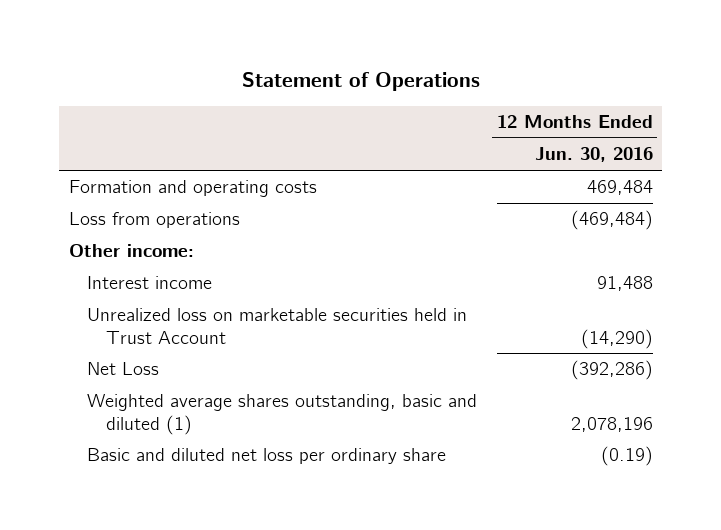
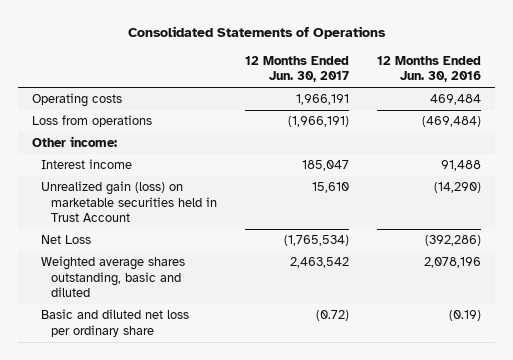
- Statement of Operations
+ Consolidated Statements of Operations
- | 12 Months Ended Jun. 30, 2016
+ | 12 Months Ended Jun. 30, 2017 | 12 Months Ended Jun. 30, 2016
- Formation and operating costs | 469,484
+ Operating costs | 1,966,191 | 469,484
- Unrealized loss on marketable securities held in Trust Account | (14,290)
+ Unrealized gain (loss) on marketable securities held in Trust Account | 15,610 | (14,290)
- Weighted average shares outstanding, basic and diluted (1) | 2,078,196
+ Weighted average shares outstanding, basic and diluted | 2,463,542 | 2,078,196

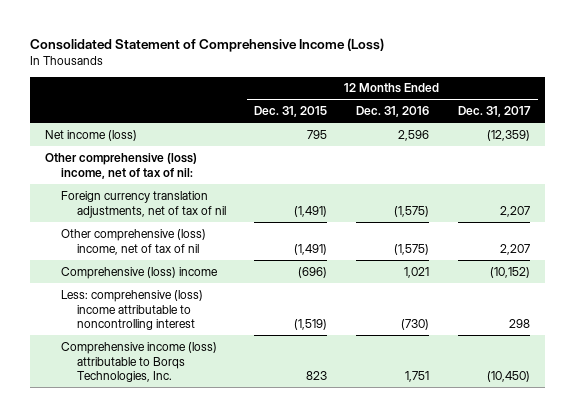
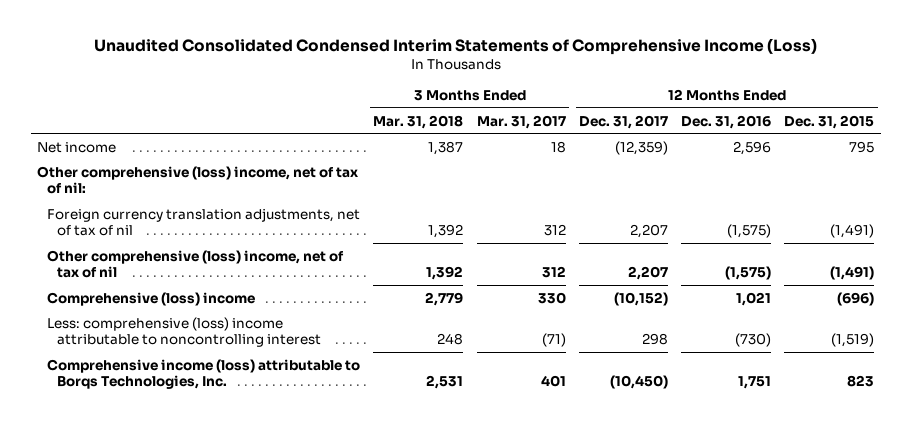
- Consolidated Statement of Comprehensive Income (Loss)
+ Unaudited Consolidated Condensed Interim Statements of Comprehensive Income (Loss)
- | 12 Months Ended Dec. 31, 2015 | 12 Months Ended Dec. 31, 2016 | 12 Months Ended Dec. 31, 2017
+ | 3 Months Ended Mar. 31, 2018 | 3 Months Ended Mar. 31, 2017 | 12 Months Ended Dec. 31, 2017 | 12 Months Ended Dec. 31, 2016 | 12 Months Ended Dec. 31, 2015
- Net income (loss) | 795 | 2,596 | (12,359)
+ Net income | 1,387 | 18 | (12,359) | 2,596 | 795

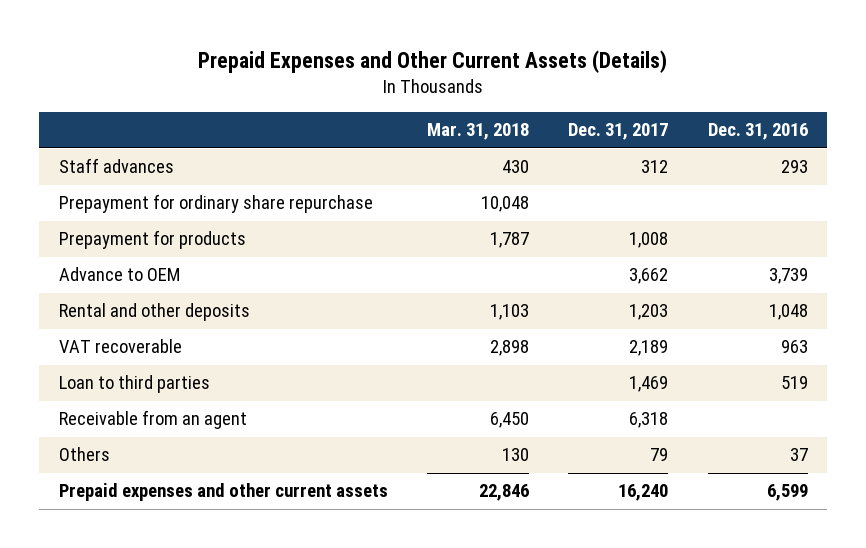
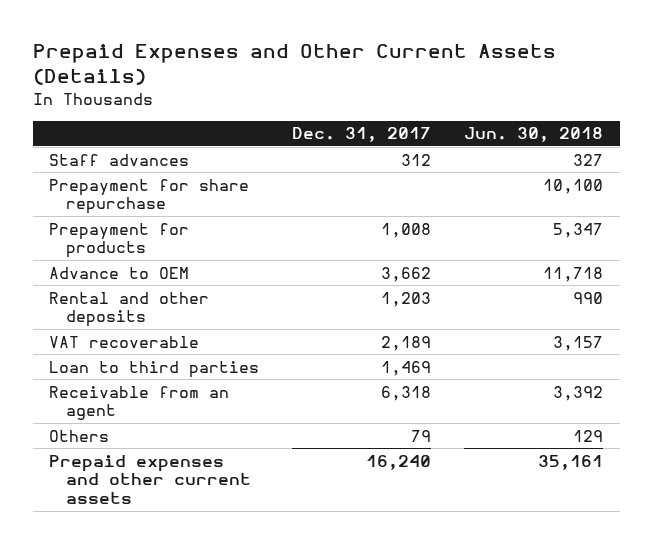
- | Mar. 31, 2018 | Dec. 31, 2017 | Dec. 31, 2016
+ | Dec. 31, 2017 | Jun. 30, 2018
- Prepayment for ordinary share repurchase | 10,048 | |
+ Prepayment for share repurchase | | 10,100

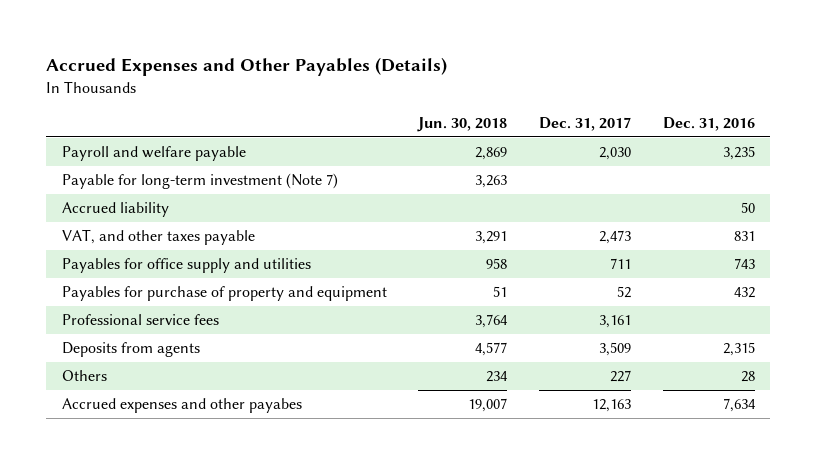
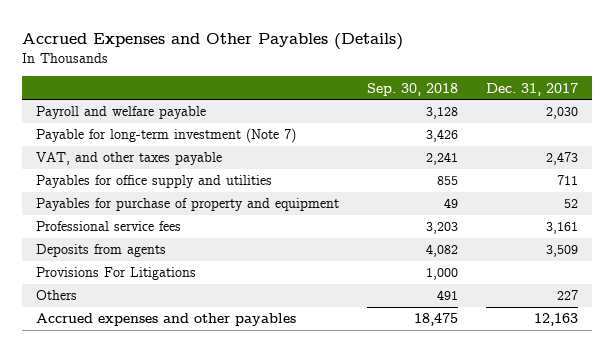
- | Jun. 30, 2018 | Dec. 31, 2017 | Dec. 31, 2016
+ | Sep. 30, 2018 | Dec. 31, 2017
- Accrued liability | | | 50
+ Provisions For Litigations | 1,000 |
- Accrued expenses and other payabes | 19,007 | 12,163 | 7,634
+ Accrued expenses and other payables | 18,475 | 12,163

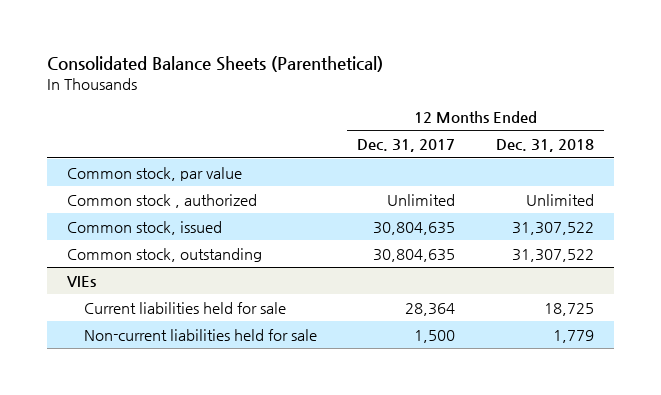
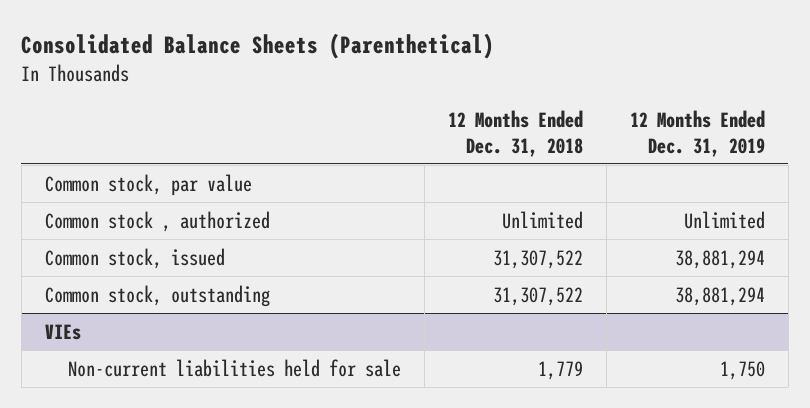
- | 12 Months Ended Dec. 31, 2017 | 12 Months Ended Dec. 31, 2018
+ | 12 Months Ended Dec. 31, 2018 | 12 Months Ended Dec. 31, 2019
@ VIEs
- Current liabilities held for sale | 28,364 | 18,725

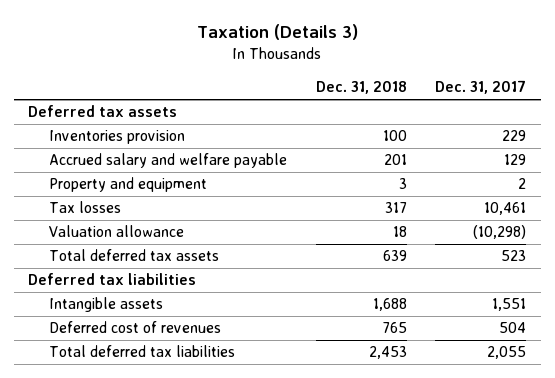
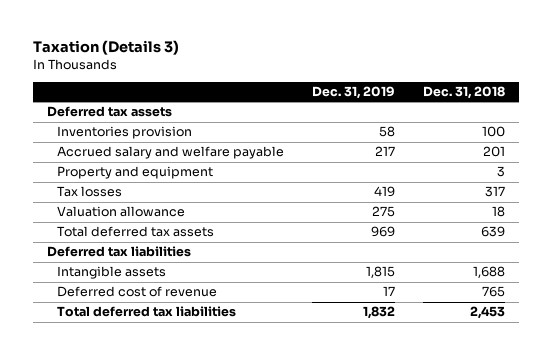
- | Dec. 31, 2018 | Dec. 31, 2017
+ | Dec. 31, 2019 | Dec. 31, 2018
- Deferred cost of revenues | 765 | 504
+ Deferred cost of revenue | 17 | 765

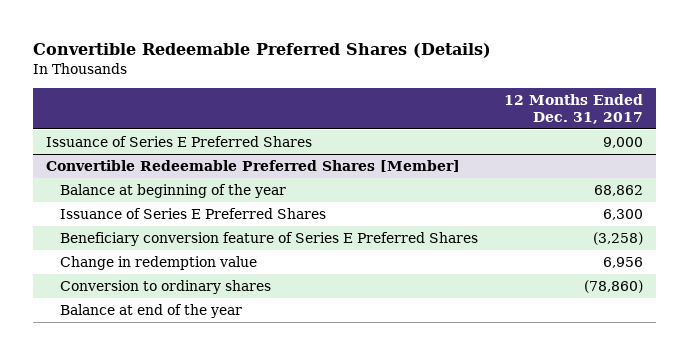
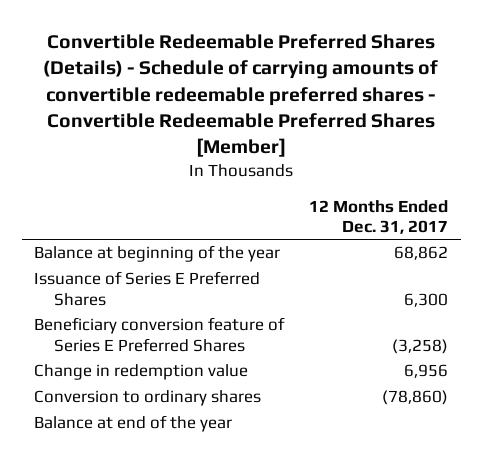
- Convertible Redeemable Preferred Shares (Details)
+ Convertible Redeemable Preferred Shares (Details) - Schedule of carrying amounts of convertible redeemable preferred shares - Convertible Redeemable Preferred Shares [Member]
- Issuance of Series E Preferred Shares | 9,000
- Convertible Redeemable Preferred Shares [Member]

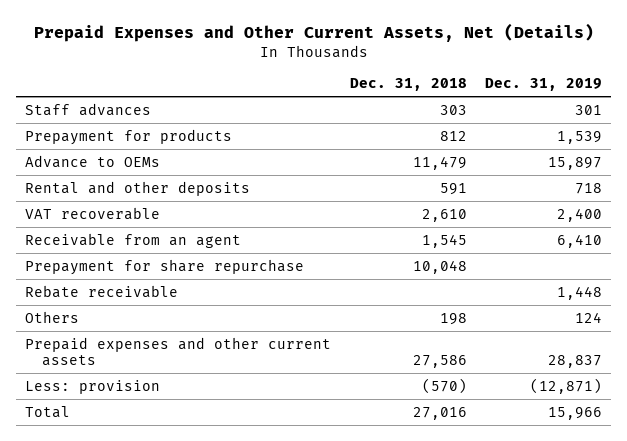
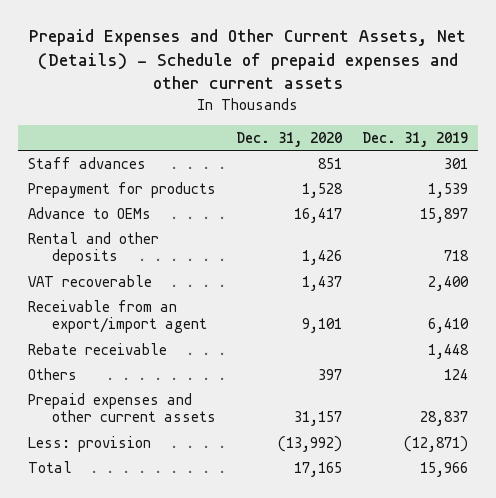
- Prepaid Expenses and Other Current Assets, Net (Details)
+ Prepaid Expenses and Other Current Assets, Net (Details) - Schedule of prepaid expenses and other current assets
- | Dec. 31, 2018 | Dec. 31, 2019
+ | Dec. 31, 2020 | Dec. 31, 2019
- Receivable from an agent | 1,545 | 6,410
- Prepayment for share repurchase | 10,048 |
+ Receivable from an export/import agent | 9,101 | 6,410

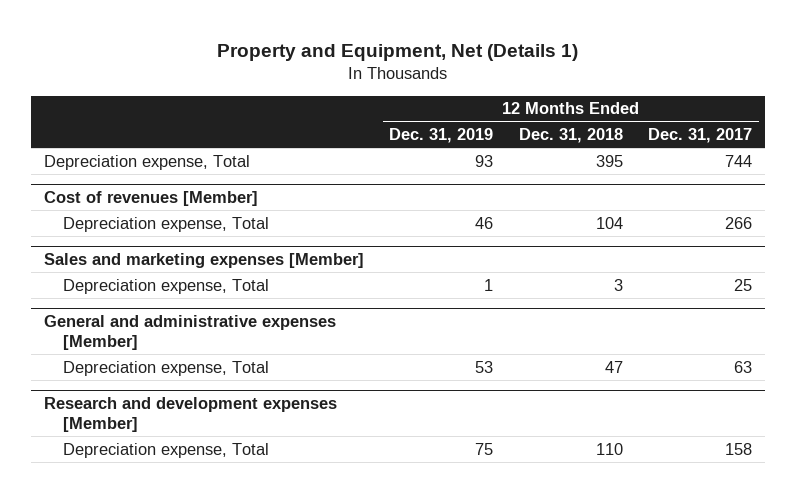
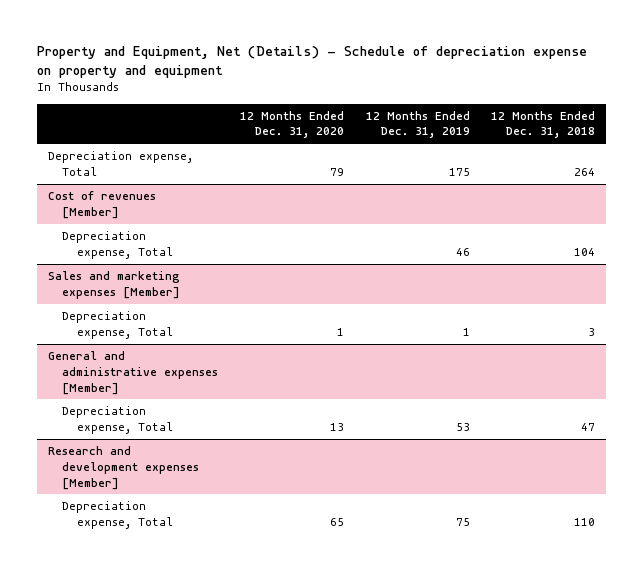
- Property and Equipment, Net (Details 1)
+ Property and Equipment, Net (Details) - Schedule of depreciation expense on property and equipment
- | 12 Months Ended Dec. 31, 2019 | 12 Months Ended Dec. 31, 2018 | 12 Months Ended Dec. 31, 2017
+ | 12 Months Ended Dec. 31, 2020 | 12 Months Ended Dec. 31, 2019 | 12 Months Ended Dec. 31, 2018
- Depreciation expense, Total | 93 | 395 | 744
+ Depreciation expense, Total | 79 | 175 | 264

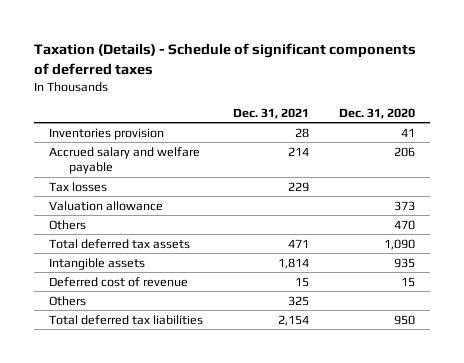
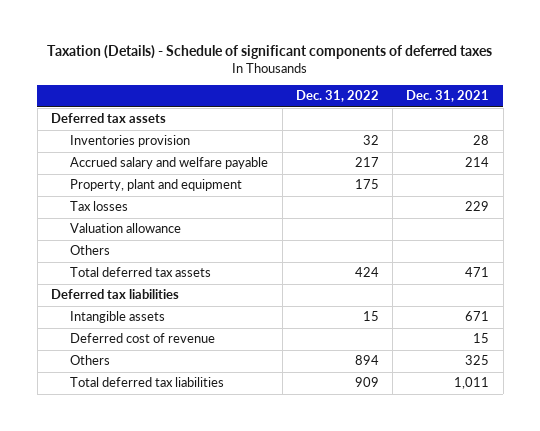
- | Dec. 31, 2021 | Dec. 31, 2020
+ | Dec. 31, 2022 | Dec. 31, 2021
+ Deferred tax assets
+ Property, plant and equipment | 175 |
- Intangible assets | 1,814 | 935
+ Deferred tax liabilities
+ Intangible assets | 15 | 671
- Total deferred tax liabilities | 2,154 | 950
+ Total deferred tax liabilities | 909 | 1,011

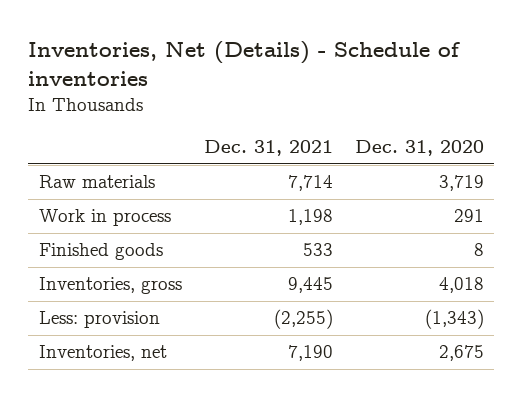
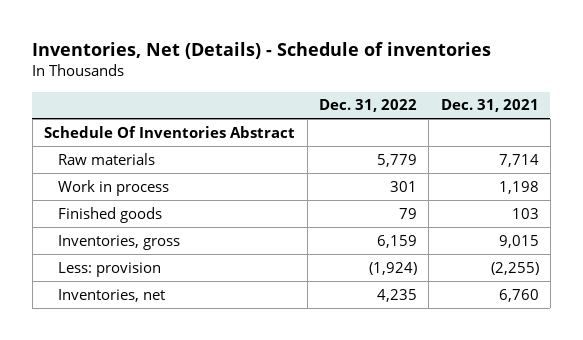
- | Dec. 31, 2021 | Dec. 31, 2020
+ | Dec. 31, 2022 | Dec. 31, 2021
+ Schedule Of Inventories Abstract
- Finished goods | 533 | 8
- Inventories, gross | 9,445 | 4,018
+ Finished goods | 79 | 103
+ Inventories, gross | 6,159 | 9,015
- Inventories, net | 7,190 | 2,675
+ Inventories, net | 4,235 | 6,760

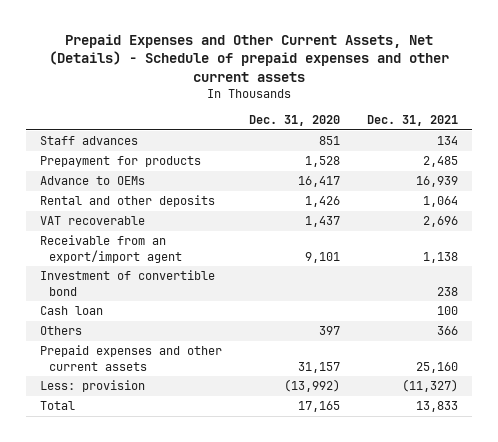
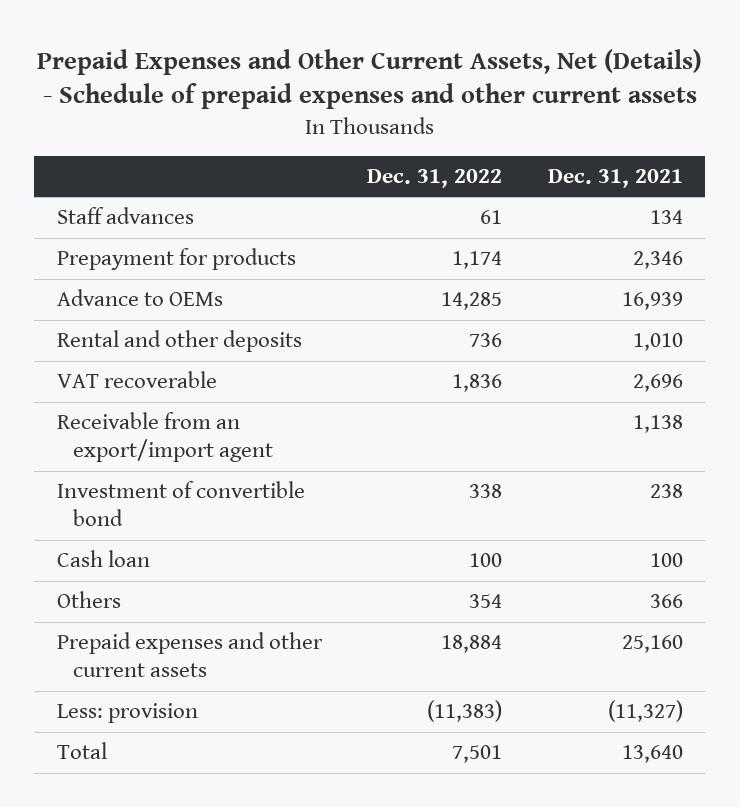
- | Dec. 31, 2020 | Dec. 31, 2021
+ | Dec. 31, 2022 | Dec. 31, 2021
- Prepayment for products | 1,528 | 2,485
+ Prepayment for products | 1,174 | 2,346
- Rental and other deposits | 1,426 | 1,064
+ Rental and other deposits | 736 | 1,010
- Total | 17,165 | 13,833
+ Total | 7,501 | 13,640

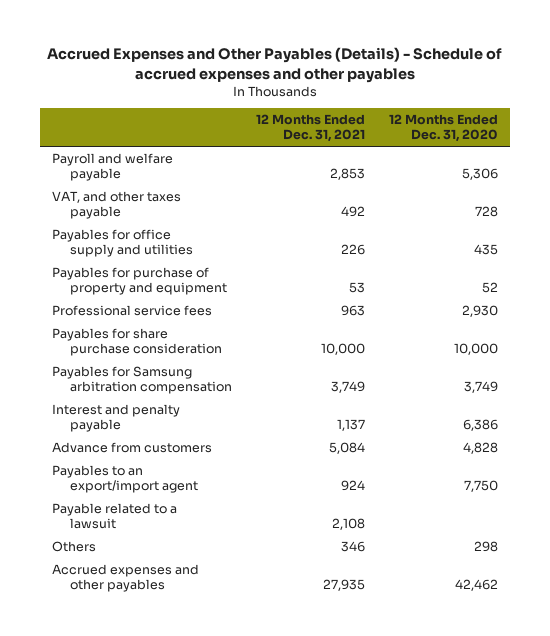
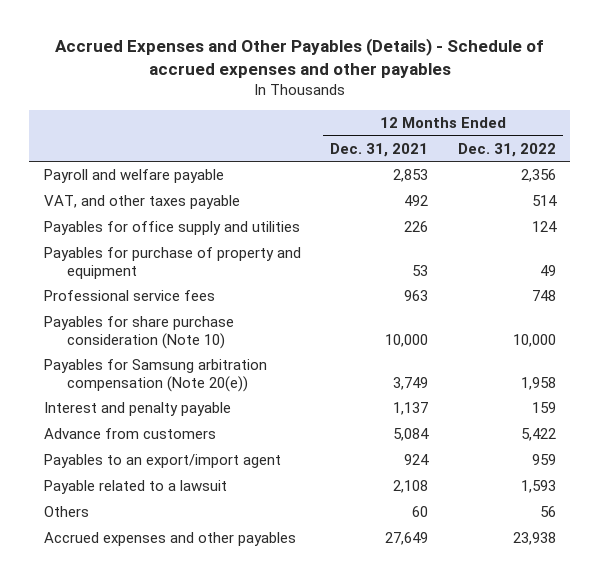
- | 12 Months Ended Dec. 31, 2021 | 12 Months Ended Dec. 31, 2020
+ | 12 Months Ended Dec. 31, 2021 | 12 Months Ended Dec. 31, 2022
- Payables for share purchase consideration | 10,000 | 10,000
- Payables for Samsung arbitration compensation | 3,749 | 3,749
+ Payables for share purchase consideration (Note 10) | 10,000 | 10,000
+ Payables for Samsung arbitration compensation (Note 20(e)) | 3,749 | 1,958
- Others | 346 | 298
- Accrued expenses and other payables | 27,935 | 42,462
+ Others | 60 | 56
+ Accrued expenses and other payables | 27,649 | 23,938

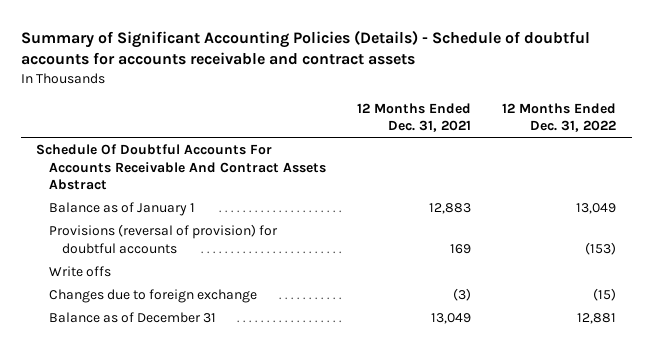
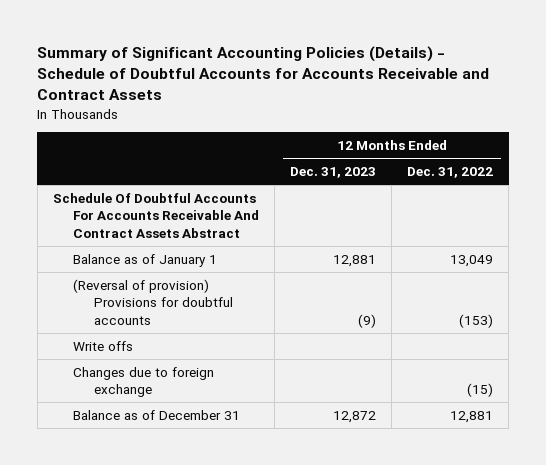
- Summary of Significant Accounting Policies (Details) - Schedule of doubtful accounts for accounts receivable and contract assets
+ Summary of Significant Accounting Policies (Details) - Schedule of Doubtful Accounts for Accounts Receivable and Contract Assets
- | 12 Months Ended Dec. 31, 2021 | 12 Months Ended Dec. 31, 2022
+ | 12 Months Ended Dec. 31, 2023 | 12 Months Ended Dec. 31, 2022
- Provisions (reversal of provision) for doubtful accounts | 169 | (153)
+ (Reversal of provision) Provisions for doubtful accounts | (9) | (153)

